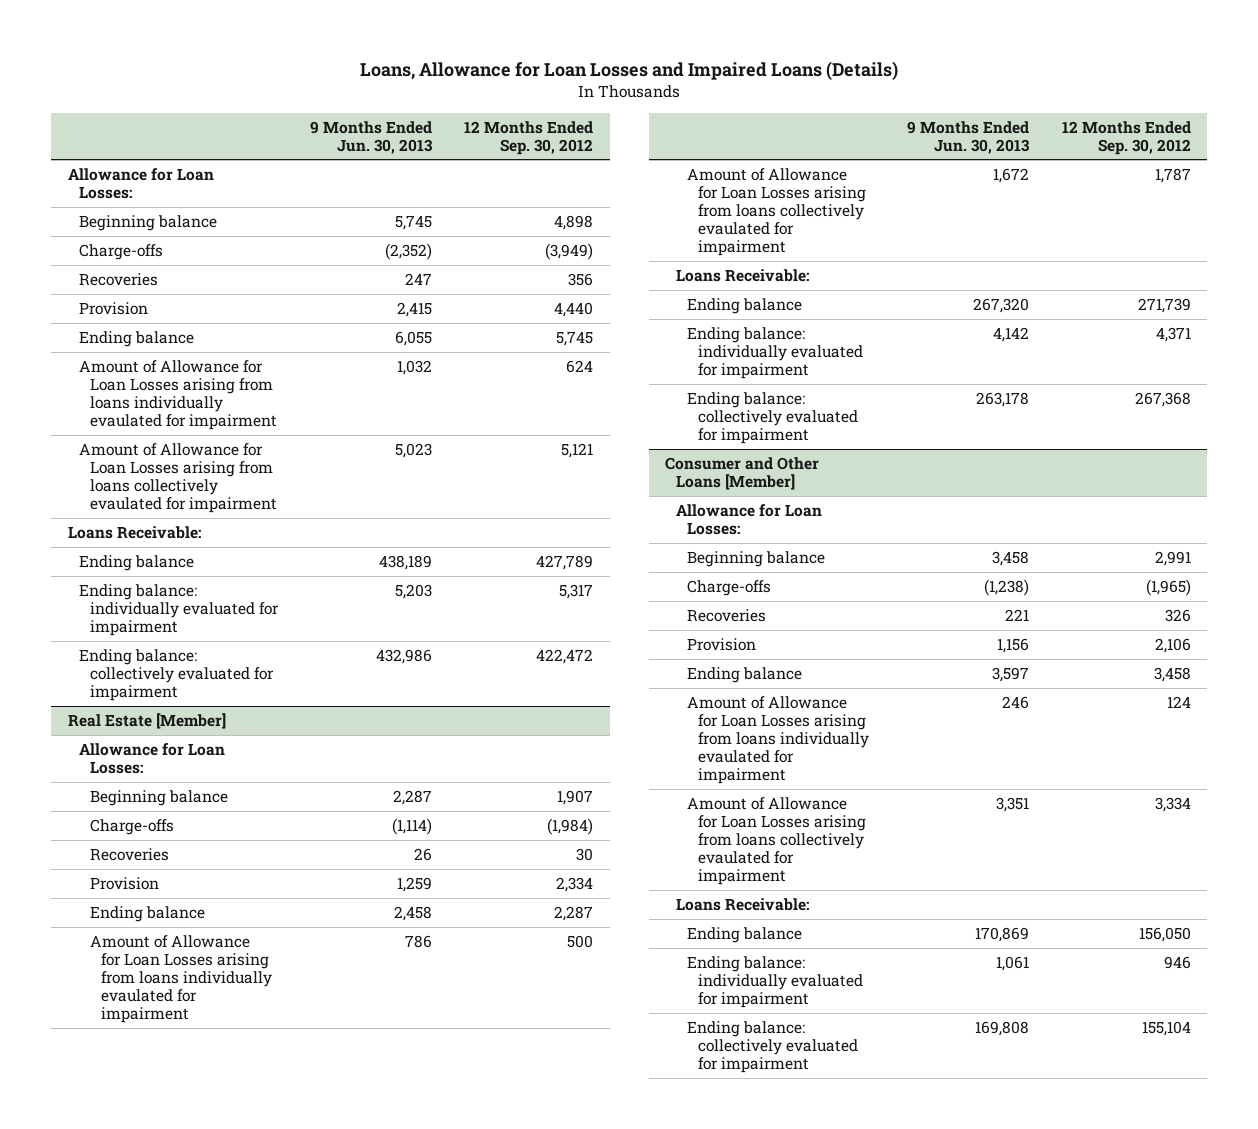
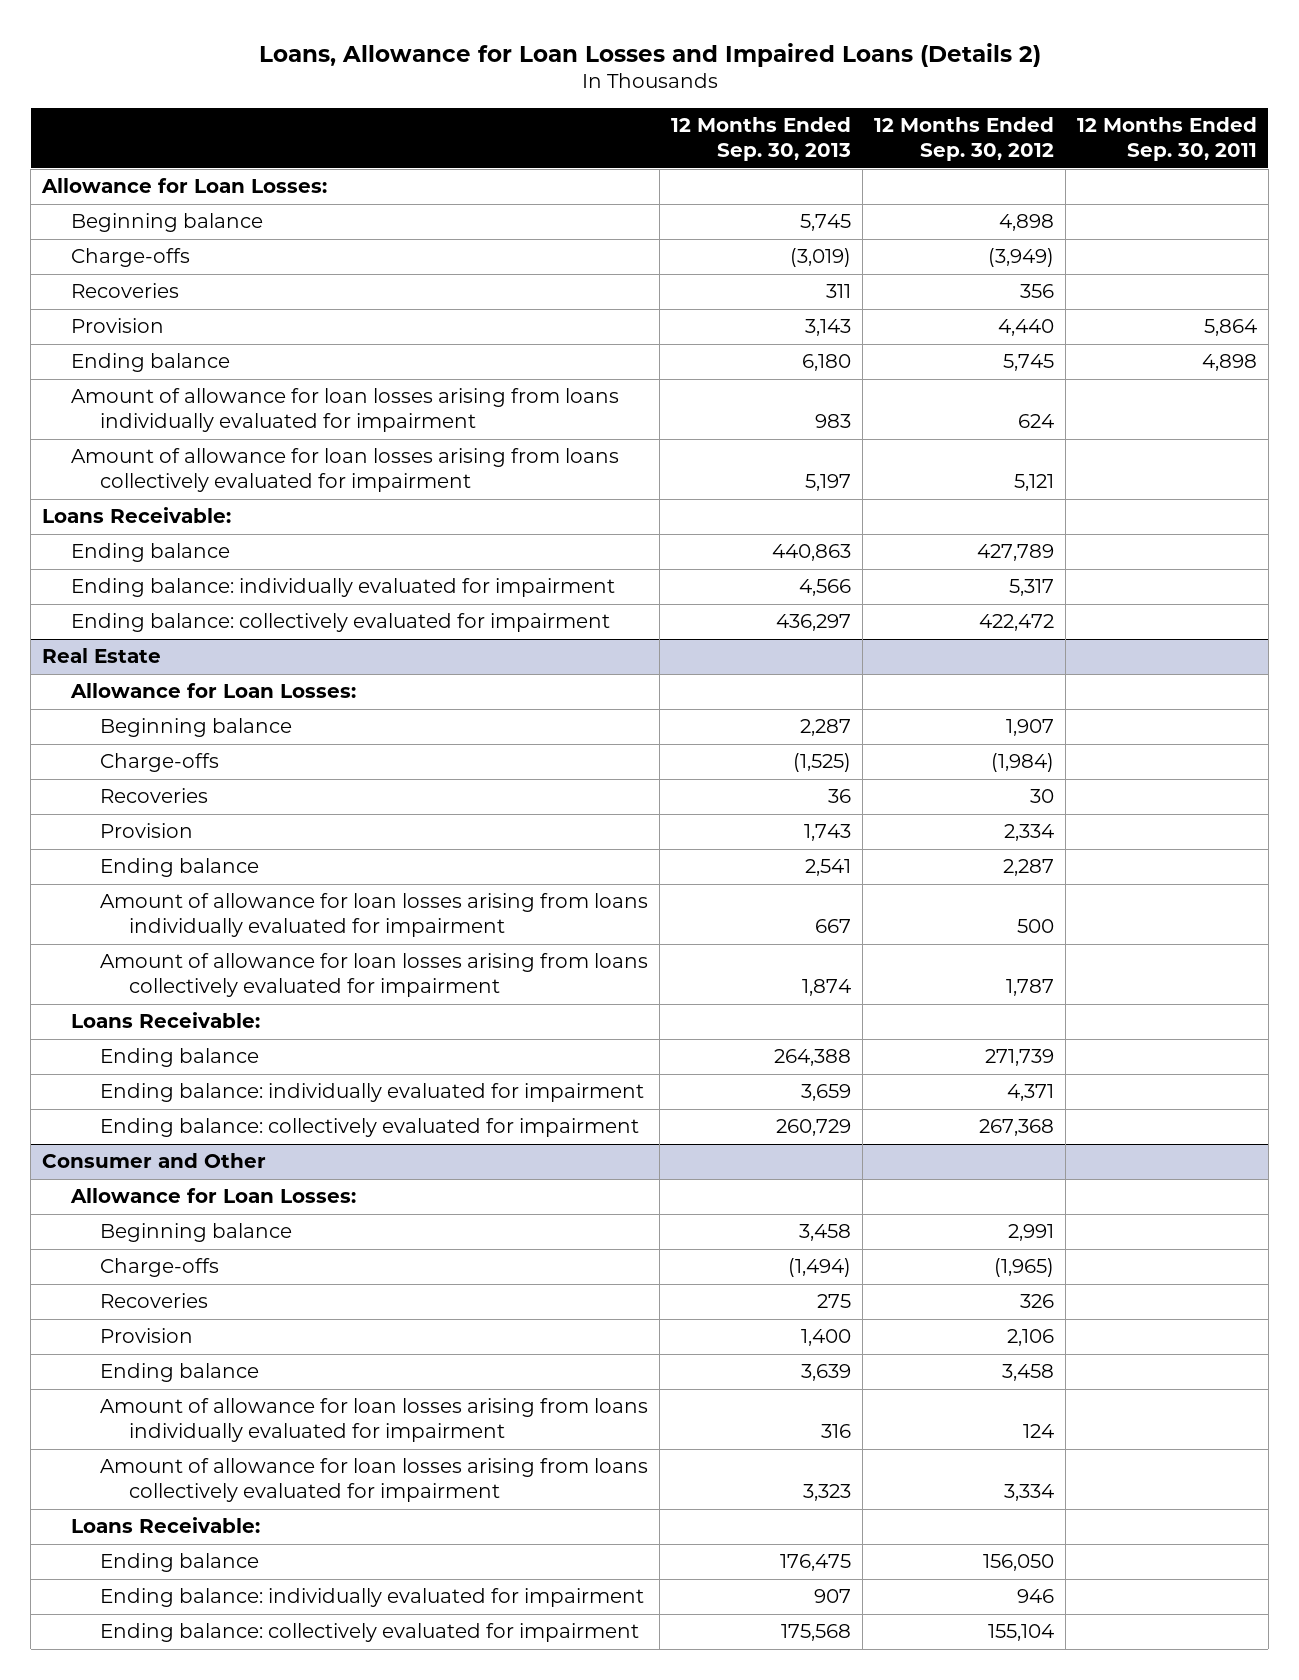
- Loans, Allowance for Loan Losses and Impaired Loans (Details)
+ Loans, Allowance for Loan Losses and Impaired Loans (Details 2)
- | 9 Months Ended Jun. 30, 2013 | 12 Months Ended Sep. 30, 2012
+ | 12 Months Ended Sep. 30, 2013 | 12 Months Ended Sep. 30, 2012 | 12 Months Ended Sep. 30, 2011
- Amount of Allowance for Loan Losses arising from loans individually evaulated for impairment | 1,032 | 624
- Amount of Allowance for Loan Losses arising from loans collectively evaulated for impairment | 5,023 | 5,121
+ Amount of allowance for loan losses arising from loans individually evaluated for impairment | 983 | 624 |
+ Amount of allowance for loan losses arising from loans collectively evaluated for impairment | 5,197 | 5,121 |
- Real Estate [Member]
+ Real Estate
- Amount of Allowance for Loan Losses arising from loans individually evaulated for impairment | 786 | 500
- Amount of Allowance for Loan Losses arising from loans collectively evaulated for impairment | 1,672 | 1,787
+ Amount of allowance for loan losses arising from loans individually evaluated for impairment | 667 | 500 |
+ Amount of allowance for loan losses arising from loans collectively evaluated for impairment | 1,874 | 1,787 |
- Consumer and Other Loans [Member]
+ Consumer and Other
- Amount of Allowance for Loan Losses arising from loans individually evaulated for impairment | 246 | 124
- Amount of Allowance for Loan Losses arising from loans collectively evaulated for impairment | 3,351 | 3,334
+ Amount of allowance for loan losses arising from loans individually evaluated for impairment | 316 | 124 |
+ Amount of allowance for loan losses arising from loans collectively evaluated for impairment | 3,323 | 3,334 |

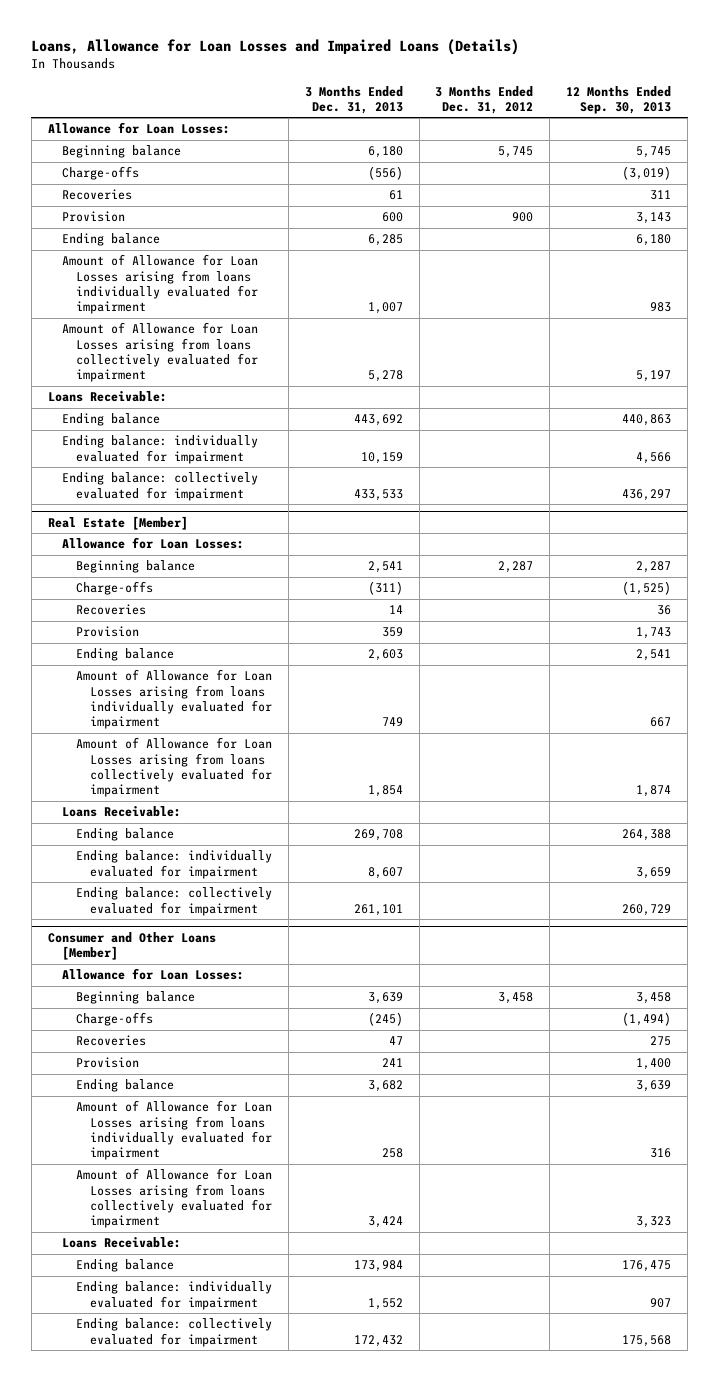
- Loans, Allowance for Loan Losses and Impaired Loans (Details 2)
+ Loans, Allowance for Loan Losses and Impaired Loans (Details)
- | 12 Months Ended Sep. 30, 2013 | 12 Months Ended Sep. 30, 2012 | 12 Months Ended Sep. 30, 2011
+ | 3 Months Ended Dec. 31, 2013 | 3 Months Ended Dec. 31, 2012 | 12 Months Ended Sep. 30, 2013
- Amount of allowance for loan losses arising from loans individually evaluated for impairment | 983 | 624 |
- Amount of allowance for loan losses arising from loans collectively evaluated for impairment | 5,197 | 5,121 |
+ Amount of Allowance for Loan Losses arising from loans individually evaluated for impairment | 1,007 | | 983
+ Amount of Allowance for Loan Losses arising from loans collectively evaluated for impairment | 5,278 | | 5,197
- Real Estate
+ Real Estate [Member]
- Amount of allowance for loan losses arising from loans individually evaluated for impairment | 667 | 500 |
- Amount of allowance for loan losses arising from loans collectively evaluated for impairment | 1,874 | 1,787 |
+ Amount of Allowance for Loan Losses arising from loans individually evaluated for impairment | 749 | | 667
+ Amount of Allowance for Loan Losses arising from loans collectively evaluated for impairment | 1,854 | | 1,874
- Consumer and Other
+ Consumer and Other Loans [Member]
- Amount of allowance for loan losses arising from loans individually evaluated for impairment | 316 | 124 |
- Amount of allowance for loan losses arising from loans collectively evaluated for impairment | 3,323 | 3,334 |
+ Amount of Allowance for Loan Losses arising from loans individually evaluated for impairment | 258 | | 316
+ Amount of Allowance for Loan Losses arising from loans collectively evaluated for impairment | 3,424 | | 3,323

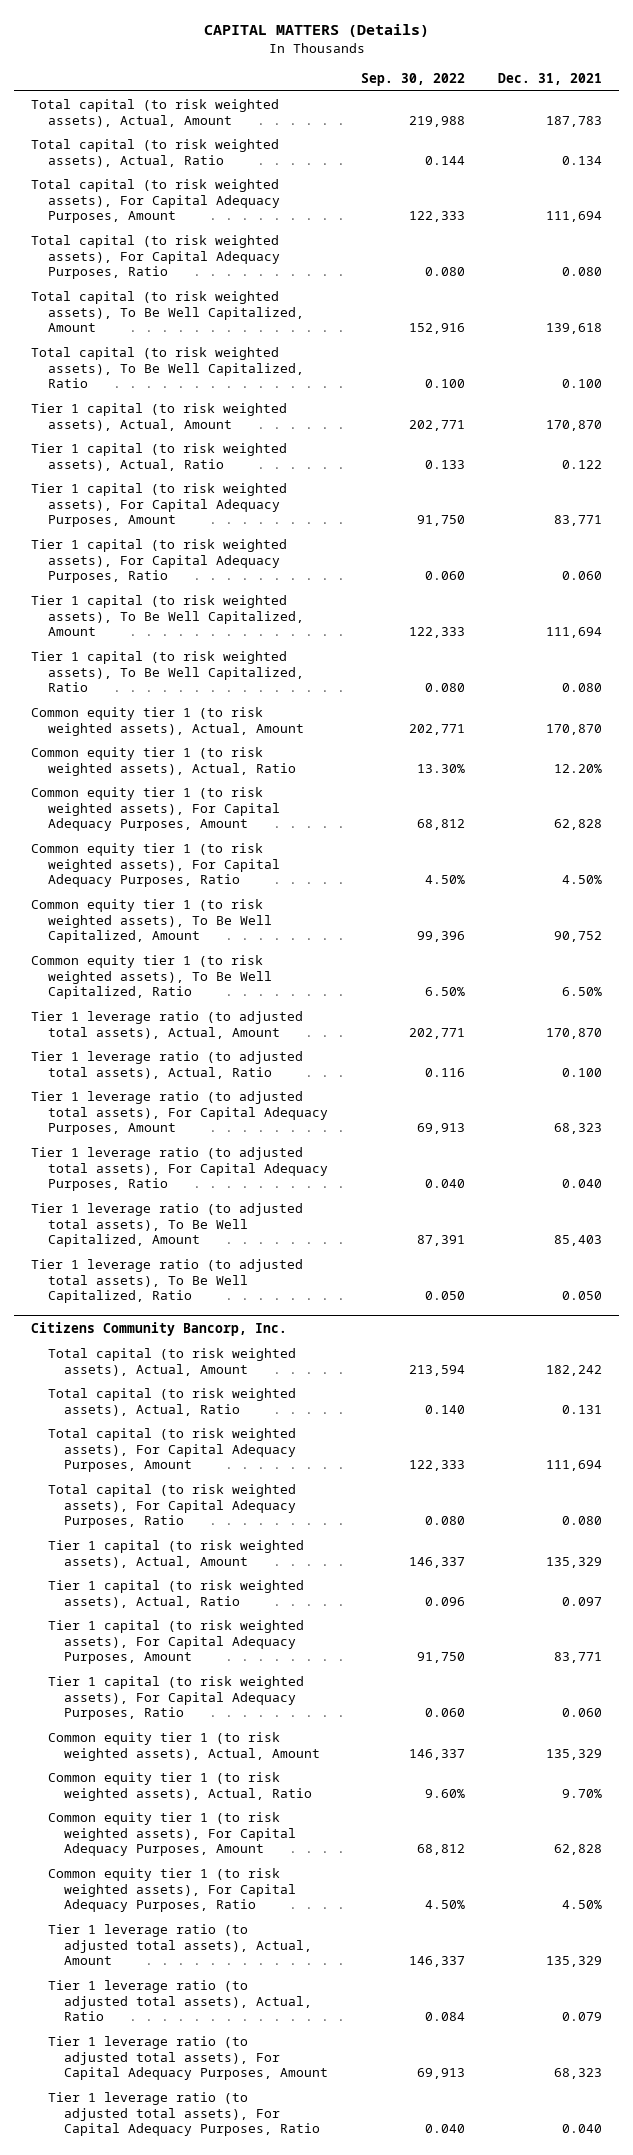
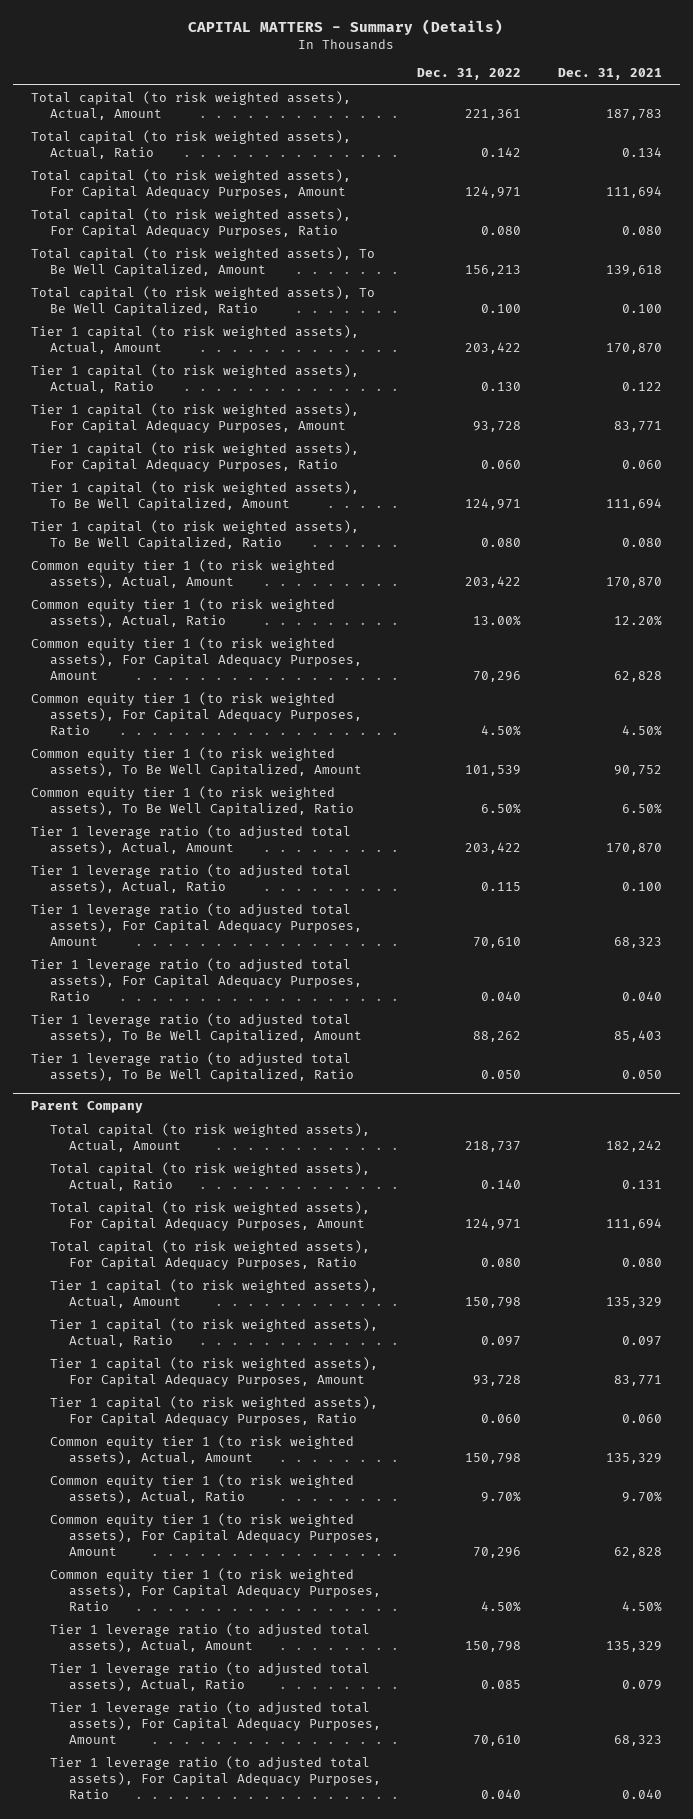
- CAPITAL MATTERS (Details)
+ CAPITAL MATTERS - Summary (Details)
- | Sep. 30, 2022 | Dec. 31, 2021
+ | Dec. 31, 2022 | Dec. 31, 2021
- Citizens Community Bancorp, Inc.
+ Parent Company

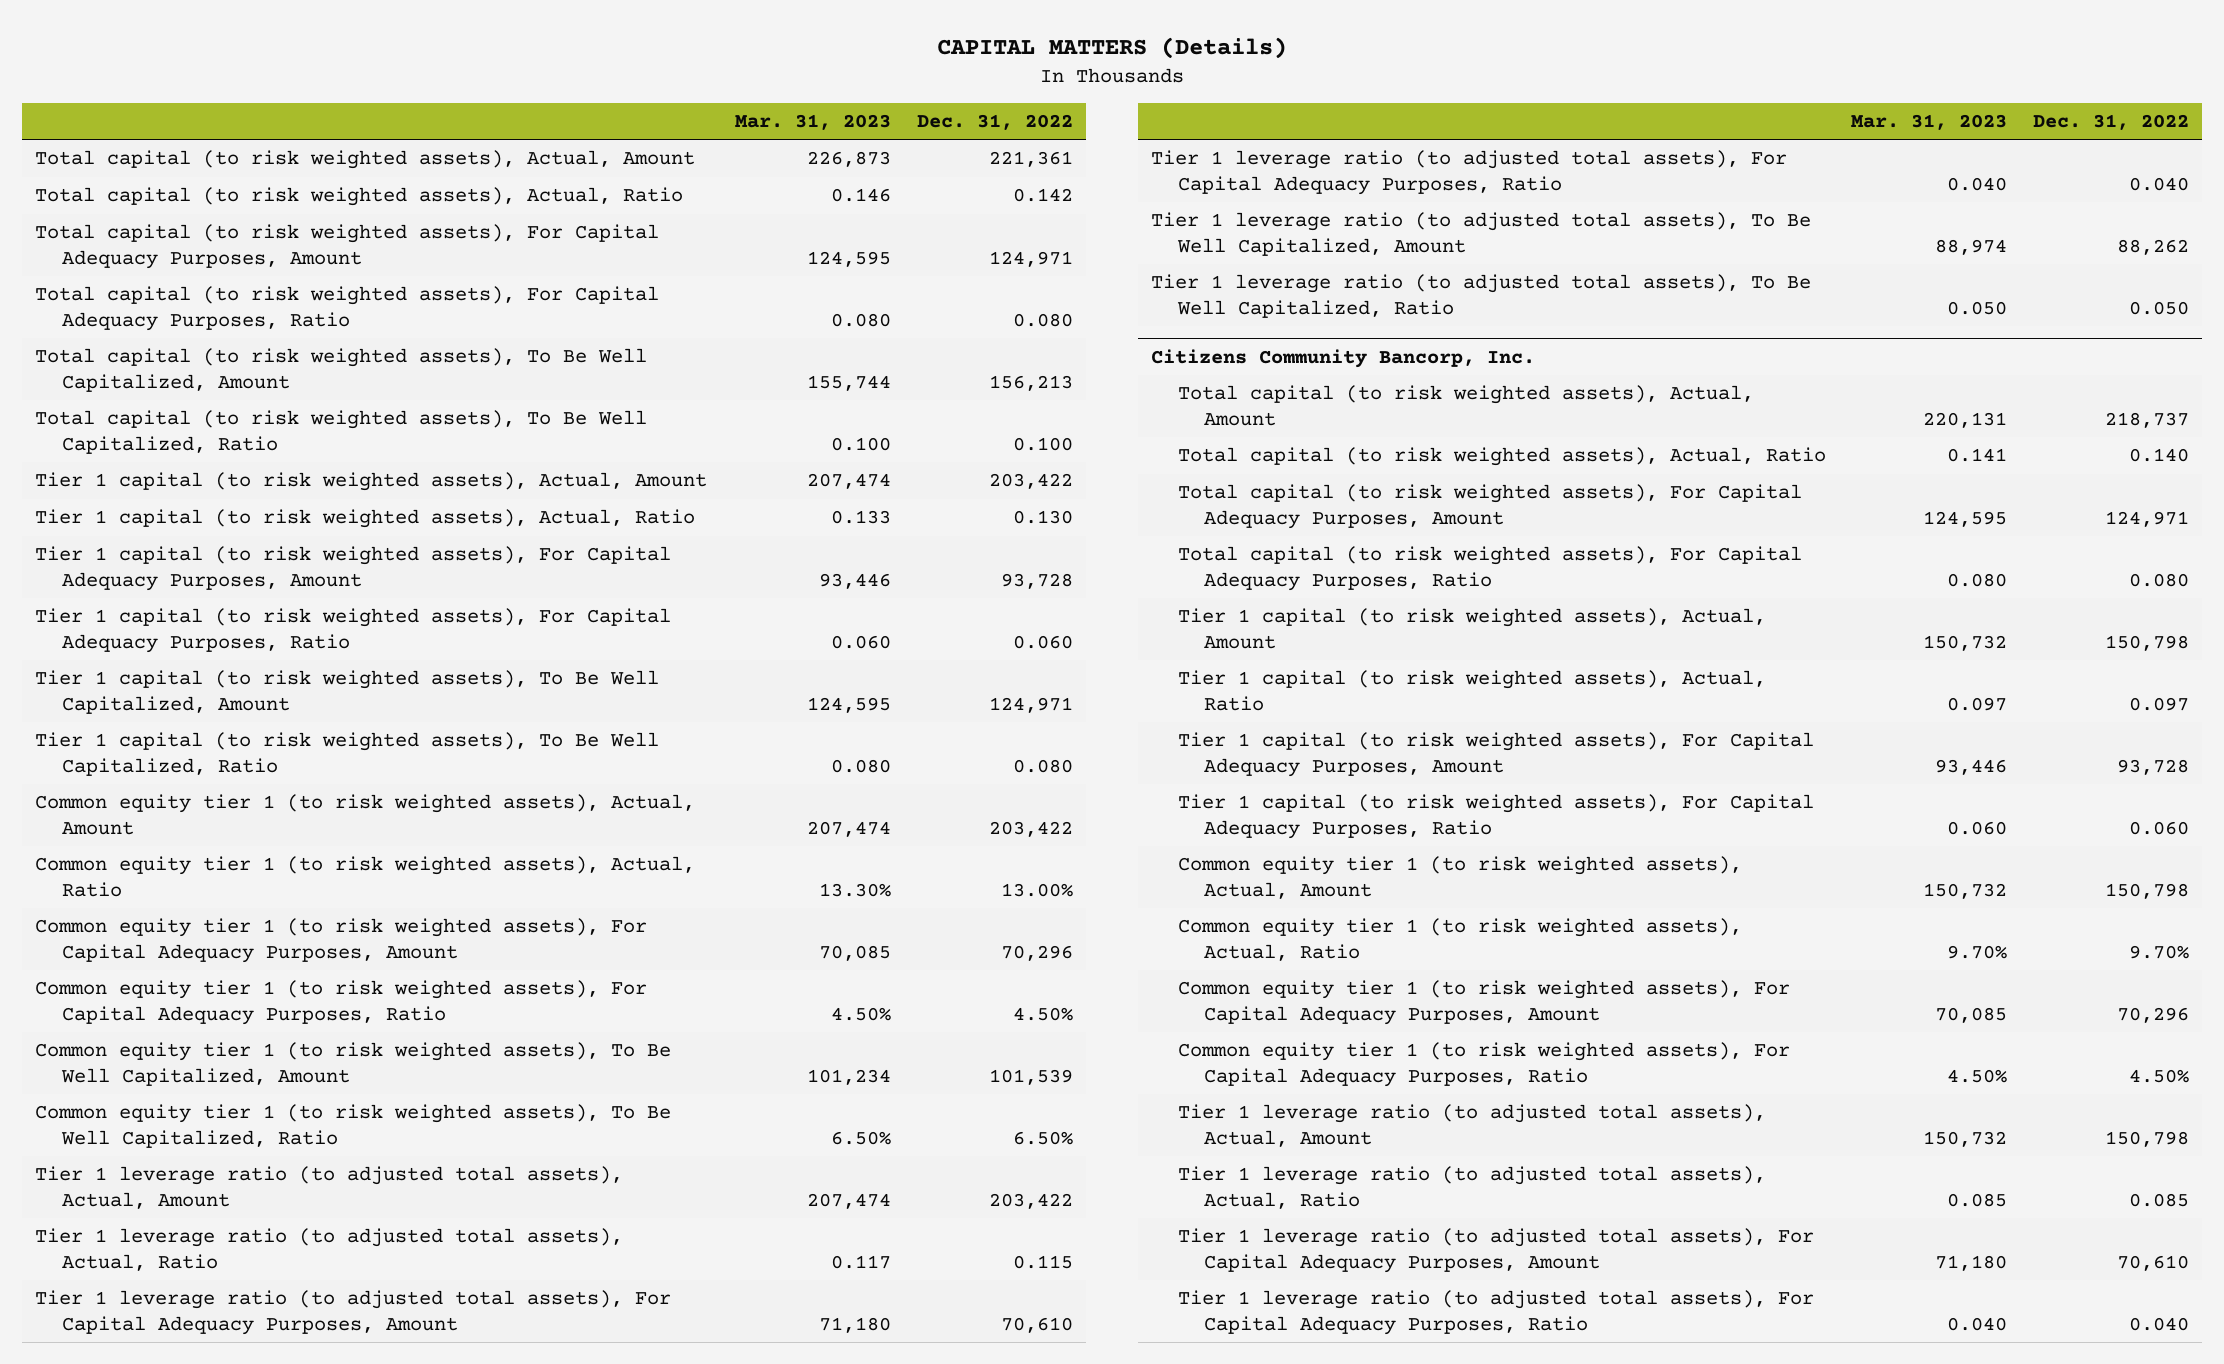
- CAPITAL MATTERS - Summary (Details)
+ CAPITAL MATTERS (Details)
- | Dec. 31, 2022 | Dec. 31, 2021
+ | Mar. 31, 2023 | Dec. 31, 2022
- Parent Company
+ Citizens Community Bancorp, Inc.

